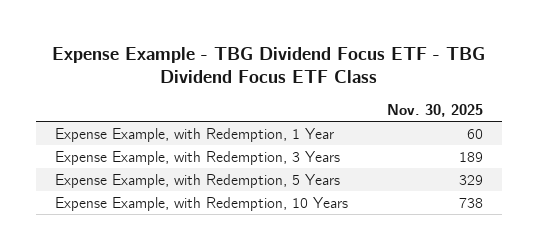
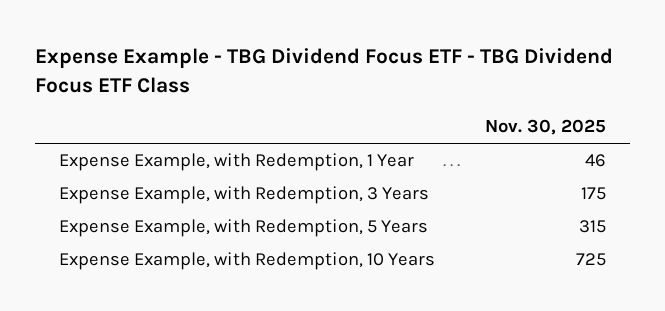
- Expense Example, with Redemption, 1 Year | 60
- Expense Example, with Redemption, 3 Years | 189
- Expense Example, with Redemption, 5 Years | 329
- Expense Example, with Redemption, 10 Years | 738
+ Expense Example, with Redemption, 1 Year | 46
+ Expense Example, with Redemption, 3 Years | 175
+ Expense Example, with Redemption, 5 Years | 315
+ Expense Example, with Redemption, 10 Years | 725

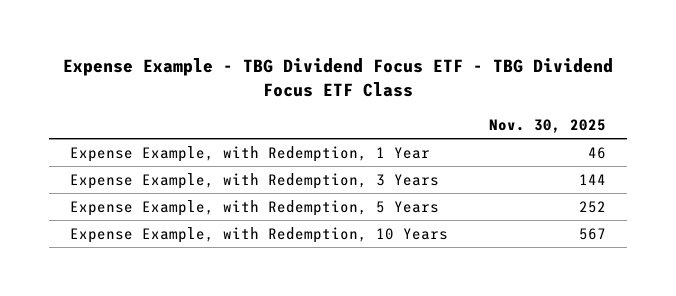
- Expense Example, with Redemption, 3 Years | 175
- Expense Example, with Redemption, 5 Years | 315
- Expense Example, with Redemption, 10 Years | 725
+ Expense Example, with Redemption, 3 Years | 144
+ Expense Example, with Redemption, 5 Years | 252
+ Expense Example, with Redemption, 10 Years | 567

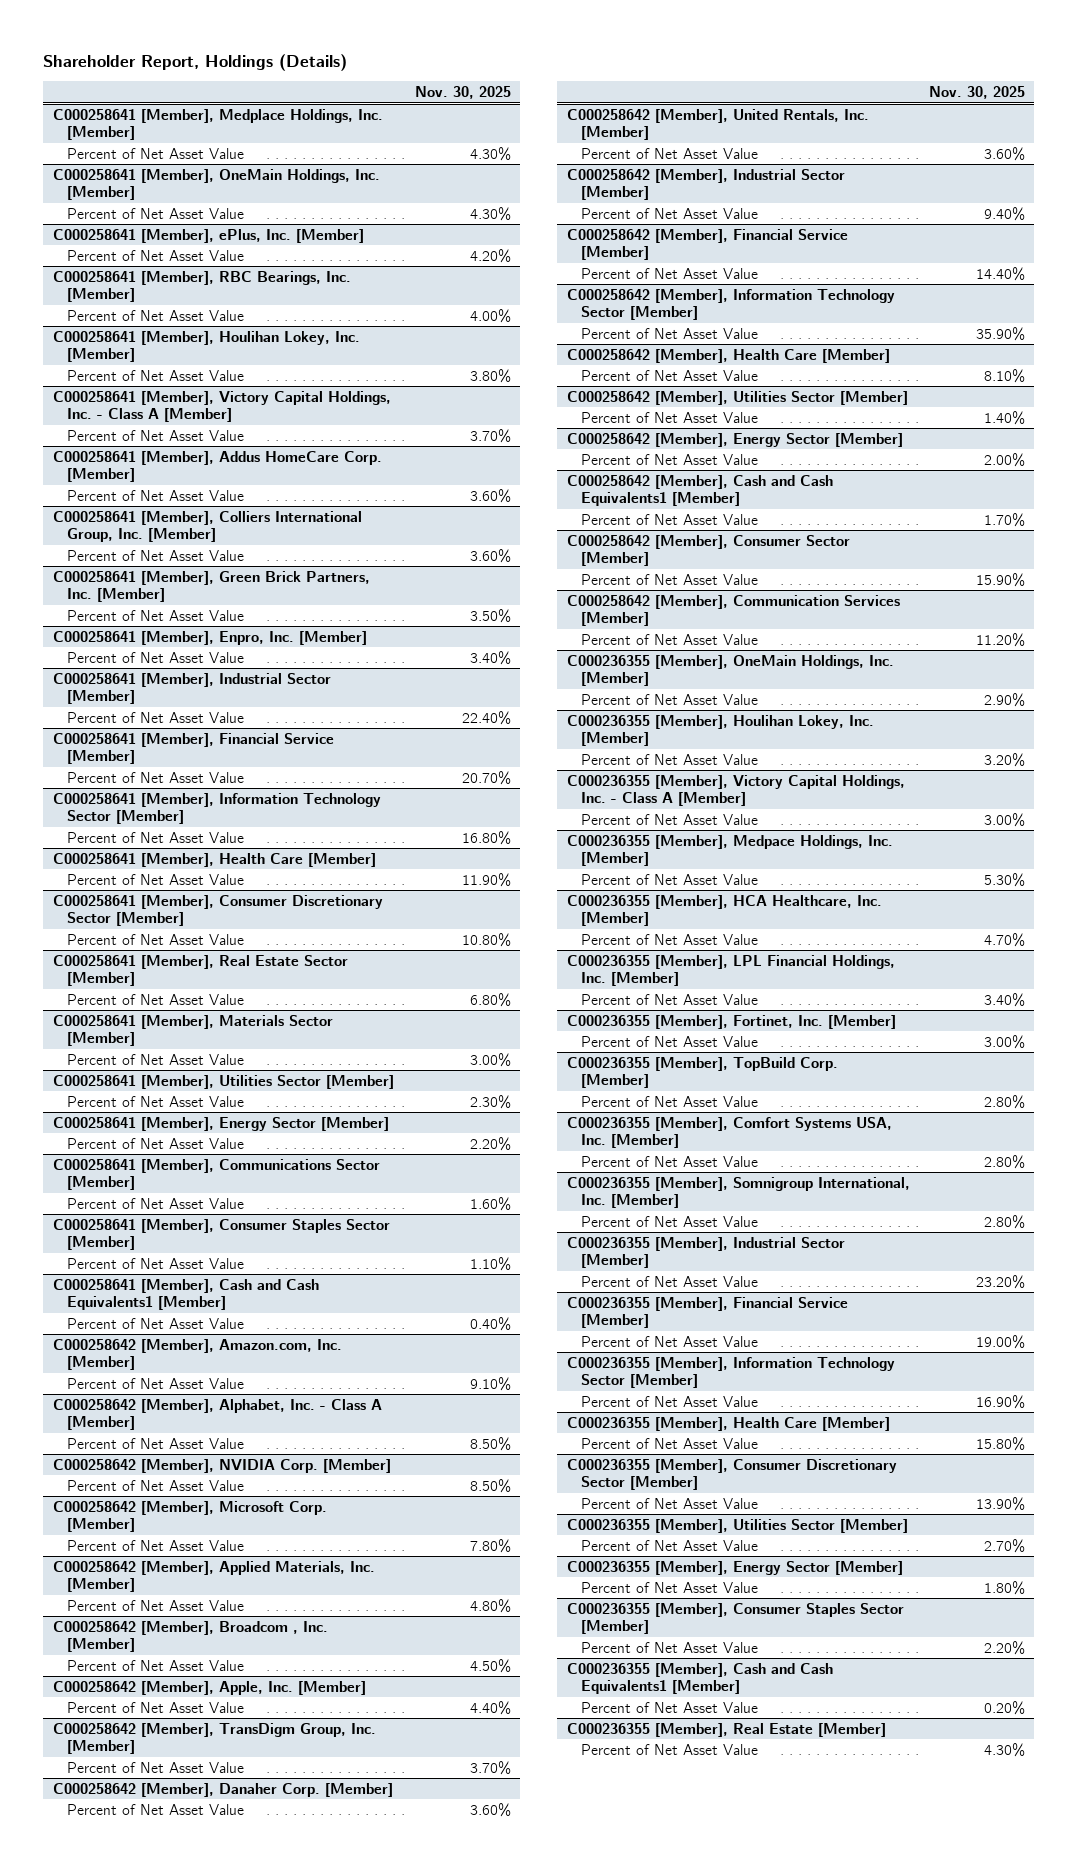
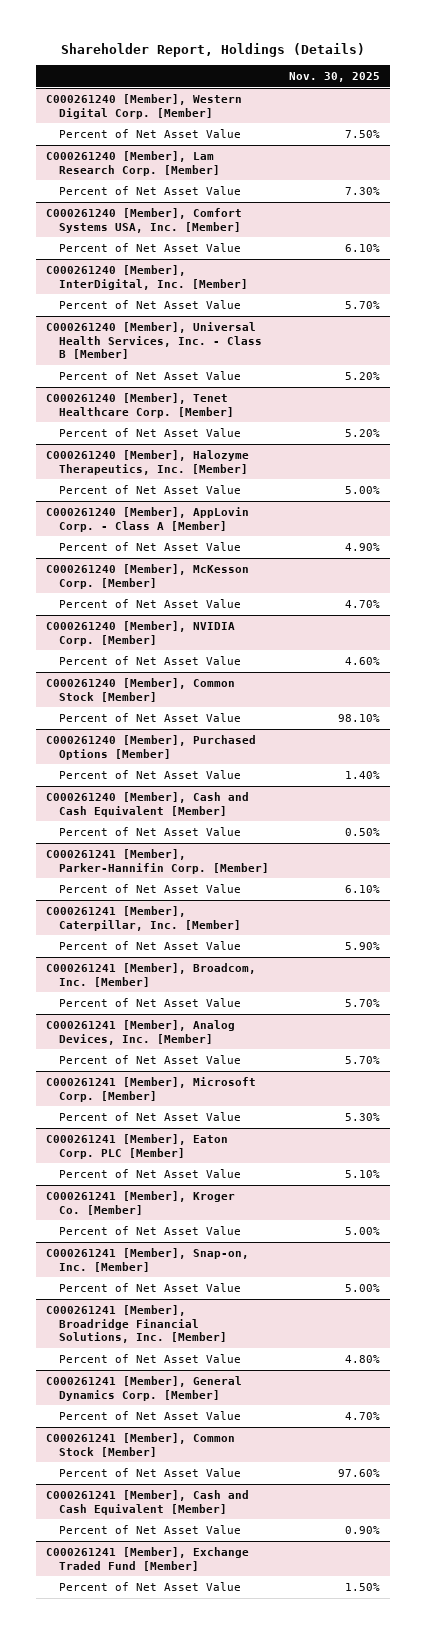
- C000258641 [Member], Medplace Holdings, Inc. [Member]
- Percent of Net Asset Value | 4.30%
- C000258641 [Member], OneMain Holdings, Inc. [Member]
- Percent of Net Asset Value | 4.30%
- C000258641 [Member], ePlus, Inc. [Member]
- Percent of Net Asset Value | 4.20%
- C000258641 [Member], RBC Bearings, Inc. [Member]
- Percent of Net Asset Value | 4.00%
- C000258641 [Member], Houlihan Lokey, Inc. [Member]
- Percent of Net Asset Value | 3.80%
- C000258641 [Member], Victory Capital Holdings, Inc. - Class A [Member]
- Percent of Net Asset Value | 3.70%
- C000258641 [Member], Addus HomeCare Corp. [Member]
- Percent of Net Asset Value | 3.60%
- C000258641 [Member], Colliers International Group, Inc. [Member]
- Percent of Net Asset Value | 3.60%
- C000258641 [Member], Green Brick Partners, Inc. [Member]
- Percent of Net Asset Value | 3.50%
- C000258641 [Member], Enpro, Inc. [Member]
- Percent of Net Asset Value | 3.40%
- C000258641 [Member], Industrial Sector [Member]
- Percent of Net Asset Value | 22.40%
- C000258641 [Member], Financial Service [Member]
- Percent of Net Asset Value | 20.70%
- C000258641 [Member], Information Technology Sector [Member]
- Percent of Net Asset Value | 16.80%
- C000258641 [Member], Health Care [Member]
- Percent of Net Asset Value | 11.90%
- C000258641 [Member], Consumer Discretionary Sector [Member]
- Percent of Net Asset Value | 10.80%
- C000258641 [Member], Real Estate Sector [Member]
- Percent of Net Asset Value | 6.80%
- C000258641 [Member], Materials Sector [Member]
- Percent of Net Asset Value | 3.00%
- C000258641 [Member], Utilities Sector [Member]
- Percent of Net Asset Value | 2.30%
- C000258641 [Member], Energy Sector [Member]
- Percent of Net Asset Value | 2.20%
- C000258641 [Member], Communications Sector [Member]
- Percent of Net Asset Value | 1.60%
- C000258641 [Member], Consumer Staples Sector [Member]
- Percent of Net Asset Value | 1.10%
- C000258641 [Member], Cash and Cash Equivalents1 [Member]
- Percent of Net Asset Value | 0.40%
- C000258642 [Member], Amazon.com, Inc. [Member]
- Percent of Net Asset Value | 9.10%
- C000258642 [Member], Alphabet, Inc. - Class A [Member]
- Percent of Net Asset Value | 8.50%
- C000258642 [Member], NVIDIA Corp. [Member]
- Percent of Net Asset Value | 8.50%
- C000258642 [Member], Microsoft Corp. [Member]
- Percent of Net Asset Value | 7.80%
- C000258642 [Member], Applied Materials, Inc. [Member]
- Percent of Net Asset Value | 4.80%
- C000258642 [Member], Broadcom , Inc. [Member]
- Percent of Net Asset Value | 4.50%
- C000258642 [Member], Apple, Inc. [Member]
- Percent of Net Asset Value | 4.40%
- C000258642 [Member], TransDigm Group, Inc. [Member]
- Percent of Net Asset Value | 3.70%
- C000258642 [Member], Danaher Corp. [Member]
- Percent of Net Asset Value | 3.60%
- C000258642 [Member], United Rentals, Inc. [Member]
- Percent of Net Asset Value | 3.60%
- C000258642 [Member], Industrial Sector [Member]
- Percent of Net Asset Value | 9.40%
- C000258642 [Member], Financial Service [Member]
- Percent of Net Asset Value | 14.40%
- C000258642 [Member], Information Technology Sector [Member]
- Percent of Net Asset Value | 35.90%
- C000258642 [Member], Health Care [Member]
- Percent of Net Asset Value | 8.10%
- C000258642 [Member], Utilities Sector [Member]
+ C000261240 [Member], Western Digital Corp. [Member]
+ Percent of Net Asset Value | 7.50%
+ C000261240 [Member], Lam Research Corp. [Member]
+ Percent of Net Asset Value | 7.30%
+ C000261240 [Member], Comfort Systems USA, Inc. [Member]
+ Percent of Net Asset Value | 6.10%
+ C000261240 [Member], InterDigital, Inc. [Member]
+ Percent of Net Asset Value | 5.70%
+ C000261240 [Member], Universal Health Services, Inc. - Class B [Member]
+ Percent of Net Asset Value | 5.20%
+ C000261240 [Member], Tenet Healthcare Corp. [Member]
+ Percent of Net Asset Value | 5.20%
+ C000261240 [Member], Halozyme Therapeutics, Inc. [Member]
+ Percent of Net Asset Value | 5.00%
+ C000261240 [Member], AppLovin Corp. - Class A [Member]
+ Percent of Net Asset Value | 4.90%
+ C000261240 [Member], McKesson Corp. [Member]
+ Percent of Net Asset Value | 4.70%
+ C000261240 [Member], NVIDIA Corp. [Member]
+ Percent of Net Asset Value | 4.60%
+ C000261240 [Member], Common Stock [Member]
+ Percent of Net Asset Value | 98.10%
+ C000261240 [Member], Purchased Options [Member]
- C000258642 [Member], Energy Sector [Member]
- Percent of Net Asset Value | 2.00%
- C000258642 [Member], Cash and Cash Equivalents1 [Member]
- Percent of Net Asset Value | 1.70%
- C000258642 [Member], Consumer Sector [Member]
- Percent of Net Asset Value | 15.90%
- C000258642 [Member], Communication Services [Member]
- Percent of Net Asset Value | 11.20%
- C000236355 [Member], OneMain Holdings, Inc. [Member]
- Percent of Net Asset Value | 2.90%
- C000236355 [Member], Houlihan Lokey, Inc. [Member]
- Percent of Net Asset Value | 3.20%
- C000236355 [Member], Victory Capital Holdings, Inc. - Class A [Member]
- Percent of Net Asset Value | 3.00%
- C000236355 [Member], Medpace Holdings, Inc. [Member]
+ C000261240 [Member], Cash and Cash Equivalent [Member]
+ Percent of Net Asset Value | 0.50%
+ C000261241 [Member], Parker-Hannifin Corp. [Member]
+ Percent of Net Asset Value | 6.10%
+ C000261241 [Member], Caterpillar, Inc. [Member]
+ Percent of Net Asset Value | 5.90%
+ C000261241 [Member], Broadcom, Inc. [Member]
+ Percent of Net Asset Value | 5.70%
+ C000261241 [Member], Analog Devices, Inc. [Member]
+ Percent of Net Asset Value | 5.70%
+ C000261241 [Member], Microsoft Corp. [Member]
- C000236355 [Member], HCA Healthcare, Inc. [Member]
+ C000261241 [Member], Eaton Corp. PLC [Member]
+ Percent of Net Asset Value | 5.10%
+ C000261241 [Member], Kroger Co. [Member]
+ Percent of Net Asset Value | 5.00%
+ C000261241 [Member], Snap-on, Inc. [Member]
+ Percent of Net Asset Value | 5.00%
+ C000261241 [Member], Broadridge Financial Solutions, Inc. [Member]
+ Percent of Net Asset Value | 4.80%
+ C000261241 [Member], General Dynamics Corp. [Member]
- C000236355 [Member], LPL Financial Holdings, Inc. [Member]
- Percent of Net Asset Value | 3.40%
- C000236355 [Member], Fortinet, Inc. [Member]
- Percent of Net Asset Value | 3.00%
- C000236355 [Member], TopBuild Corp. [Member]
- Percent of Net Asset Value | 2.80%
- C000236355 [Member], Comfort Systems USA, Inc. [Member]
- Percent of Net Asset Value | 2.80%
- C000236355 [Member], Somnigroup International, Inc. [Member]
- Percent of Net Asset Value | 2.80%
- C000236355 [Member], Industrial Sector [Member]
- Percent of Net Asset Value | 23.20%
- C000236355 [Member], Financial Service [Member]
- Percent of Net Asset Value | 19.00%
- C000236355 [Member], Information Technology Sector [Member]
- Percent of Net Asset Value | 16.90%
- C000236355 [Member], Health Care [Member]
- Percent of Net Asset Value | 15.80%
- C000236355 [Member], Consumer Discretionary Sector [Member]
- Percent of Net Asset Value | 13.90%
- C000236355 [Member], Utilities Sector [Member]
- Percent of Net Asset Value | 2.70%
- C000236355 [Member], Energy Sector [Member]
- Percent of Net Asset Value | 1.80%
- C000236355 [Member], Consumer Staples Sector [Member]
- Percent of Net Asset Value | 2.20%
- C000236355 [Member], Cash and Cash Equivalents1 [Member]
- Percent of Net Asset Value | 0.20%
- C000236355 [Member], Real Estate [Member]
- Percent of Net Asset Value | 4.30%
+ C000261241 [Member], Common Stock [Member]
+ Percent of Net Asset Value | 97.60%
+ C000261241 [Member], Cash and Cash Equivalent [Member]
+ Percent of Net Asset Value | 0.90%
+ C000261241 [Member], Exchange Traded Fund [Member]
+ Percent of Net Asset Value | 1.50%

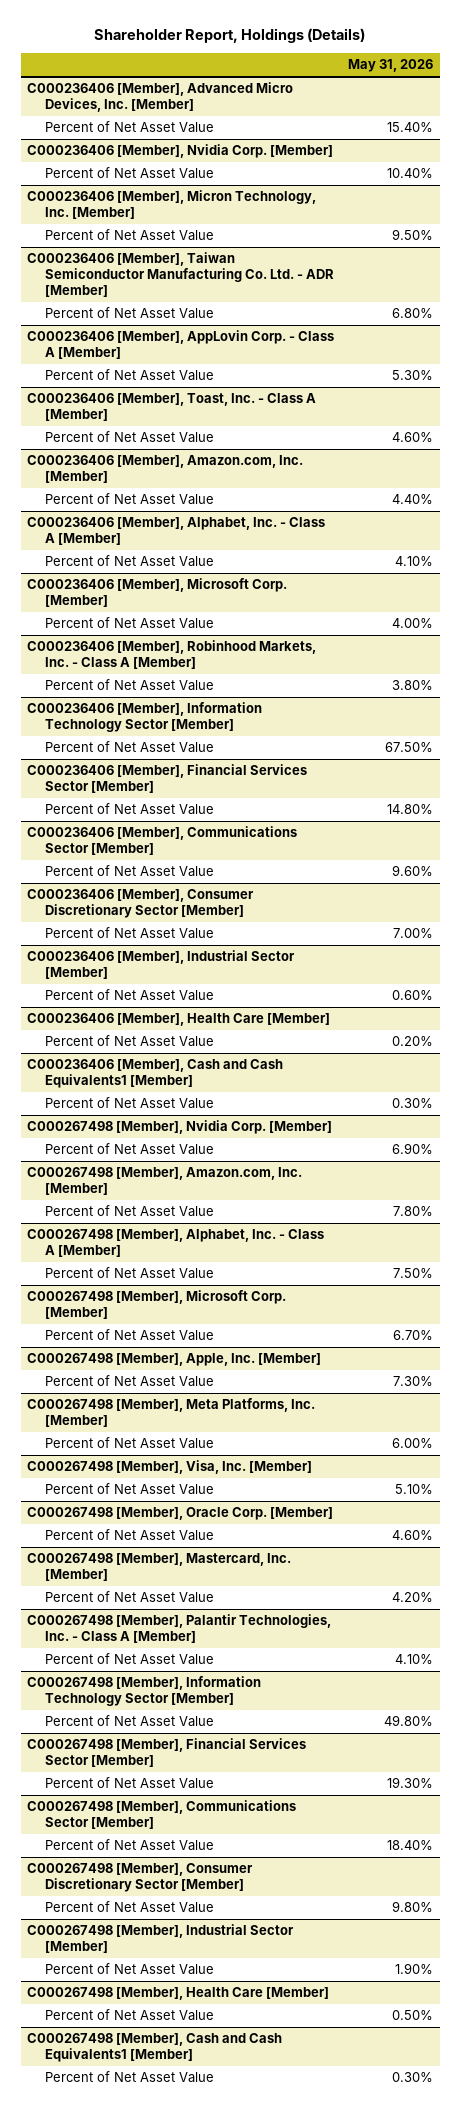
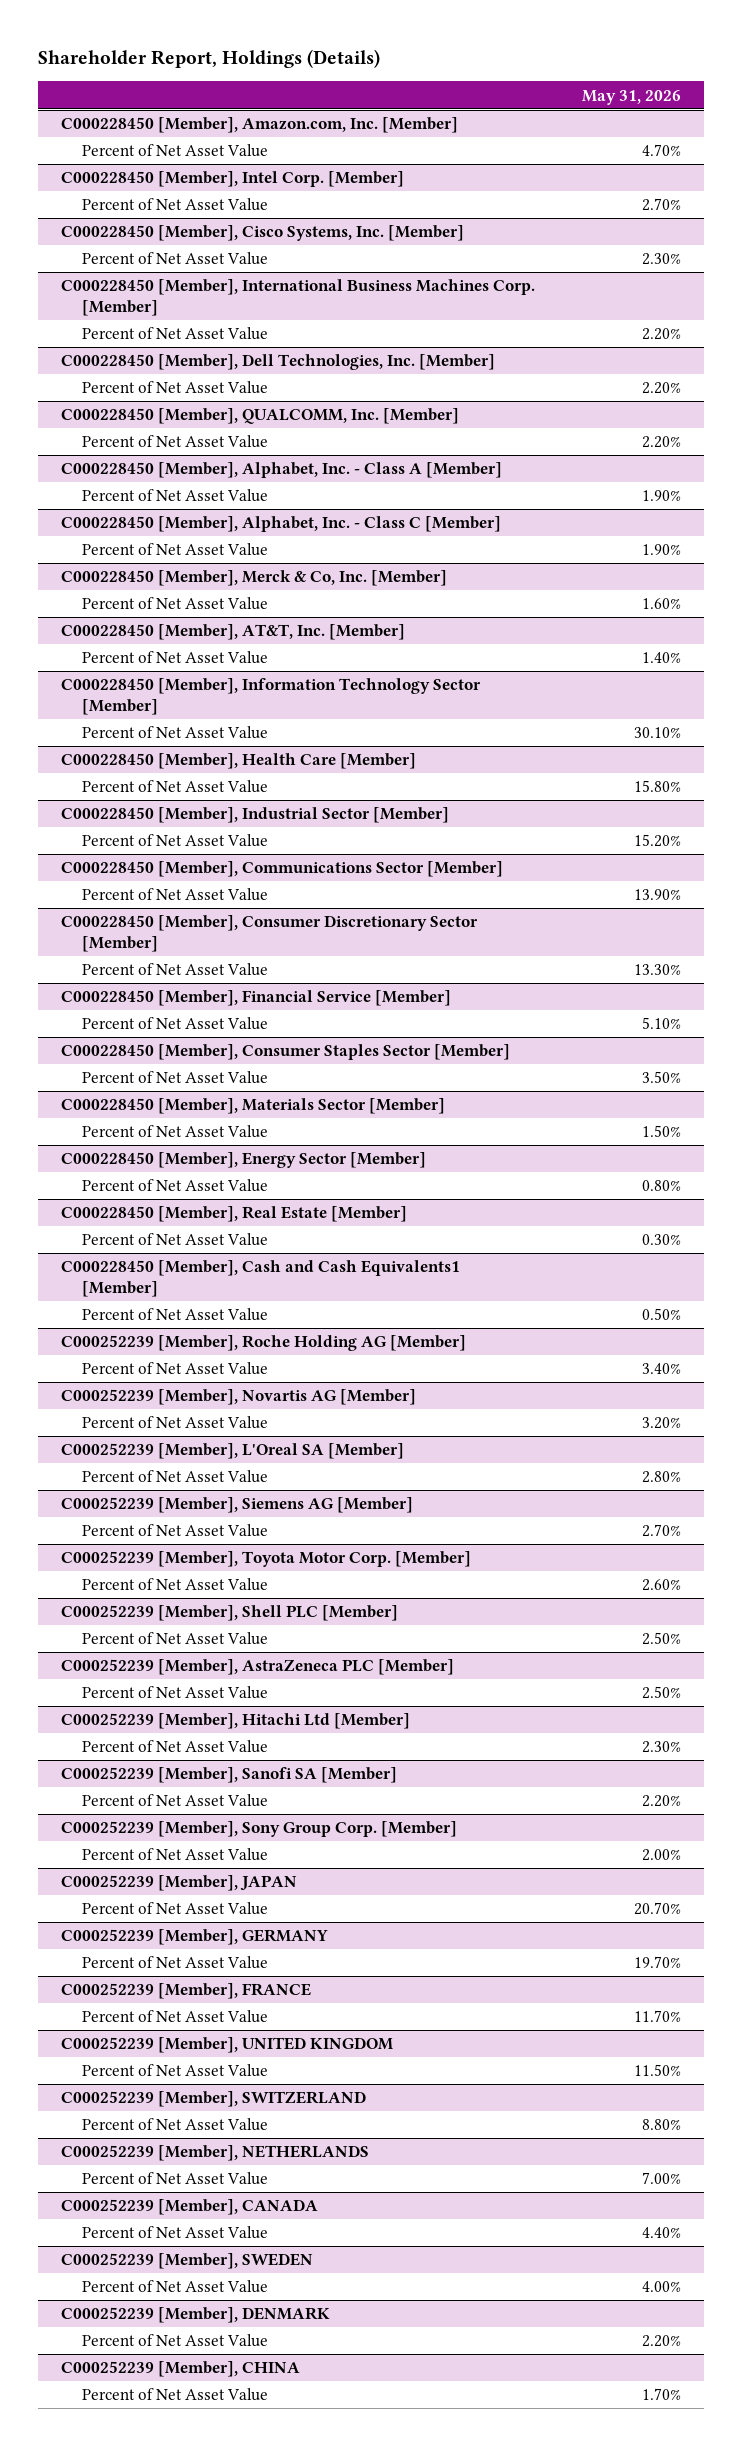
- C000236406 [Member], Advanced Micro Devices, Inc. [Member]
- Percent of Net Asset Value | 15.40%
- C000236406 [Member], Nvidia Corp. [Member]
- Percent of Net Asset Value | 10.40%
- C000236406 [Member], Micron Technology, Inc. [Member]
- Percent of Net Asset Value | 9.50%
- C000236406 [Member], Taiwan Semiconductor Manufacturing Co. Ltd. - ADR [Member]
- Percent of Net Asset Value | 6.80%
- C000236406 [Member], AppLovin Corp. - Class A [Member]
- Percent of Net Asset Value | 5.30%
- C000236406 [Member], Toast, Inc. - Class A [Member]
- Percent of Net Asset Value | 4.60%
- C000236406 [Member], Amazon.com, Inc. [Member]
- Percent of Net Asset Value | 4.40%
- C000236406 [Member], Alphabet, Inc. - Class A [Member]
- Percent of Net Asset Value | 4.10%
- C000236406 [Member], Microsoft Corp. [Member]
- Percent of Net Asset Value | 4.00%
- C000236406 [Member], Robinhood Markets, Inc. - Class A [Member]
- Percent of Net Asset Value | 3.80%
- C000236406 [Member], Information Technology Sector [Member]
- Percent of Net Asset Value | 67.50%
- C000236406 [Member], Financial Services Sector [Member]
- Percent of Net Asset Value | 14.80%
- C000236406 [Member], Communications Sector [Member]
- Percent of Net Asset Value | 9.60%
- C000236406 [Member], Consumer Discretionary Sector [Member]
- Percent of Net Asset Value | 7.00%
- C000236406 [Member], Industrial Sector [Member]
- Percent of Net Asset Value | 0.60%
- C000236406 [Member], Health Care [Member]
- Percent of Net Asset Value | 0.20%
- C000236406 [Member], Cash and Cash Equivalents1 [Member]
- Percent of Net Asset Value | 0.30%
- C000267498 [Member], Nvidia Corp. [Member]
- Percent of Net Asset Value | 6.90%
- C000267498 [Member], Amazon.com, Inc. [Member]
- Percent of Net Asset Value | 7.80%
- C000267498 [Member], Alphabet, Inc. - Class A [Member]
- Percent of Net Asset Value | 7.50%
- C000267498 [Member], Microsoft Corp. [Member]
- Percent of Net Asset Value | 6.70%
- C000267498 [Member], Apple, Inc. [Member]
- Percent of Net Asset Value | 7.30%
- C000267498 [Member], Meta Platforms, Inc. [Member]
- Percent of Net Asset Value | 6.00%
- C000267498 [Member], Visa, Inc. [Member]
- Percent of Net Asset Value | 5.10%
- C000267498 [Member], Oracle Corp. [Member]
- Percent of Net Asset Value | 4.60%
- C000267498 [Member], Mastercard, Inc. [Member]
- Percent of Net Asset Value | 4.20%
- C000267498 [Member], Palantir Technologies, Inc. - Class A [Member]
- Percent of Net Asset Value | 4.10%
- C000267498 [Member], Information Technology Sector [Member]
- Percent of Net Asset Value | 49.80%
- C000267498 [Member], Financial Services Sector [Member]
- Percent of Net Asset Value | 19.30%
- C000267498 [Member], Communications Sector [Member]
- Percent of Net Asset Value | 18.40%
- C000267498 [Member], Consumer Discretionary Sector [Member]
- Percent of Net Asset Value | 9.80%
- C000267498 [Member], Industrial Sector [Member]
+ C000228450 [Member], Amazon.com, Inc. [Member]
+ Percent of Net Asset Value | 4.70%
+ C000228450 [Member], Intel Corp. [Member]
+ Percent of Net Asset Value | 2.70%
+ C000228450 [Member], Cisco Systems, Inc. [Member]
+ Percent of Net Asset Value | 2.30%
+ C000228450 [Member], International Business Machines Corp. [Member]
+ Percent of Net Asset Value | 2.20%
+ C000228450 [Member], Dell Technologies, Inc. [Member]
+ Percent of Net Asset Value | 2.20%
+ C000228450 [Member], QUALCOMM, Inc. [Member]
+ Percent of Net Asset Value | 2.20%
+ C000228450 [Member], Alphabet, Inc. - Class A [Member]
- C000267498 [Member], Health Care [Member]
- Percent of Net Asset Value | 0.50%
- C000267498 [Member], Cash and Cash Equivalents1 [Member]
+ C000228450 [Member], Alphabet, Inc. - Class C [Member]
+ Percent of Net Asset Value | 1.90%
+ C000228450 [Member], Merck & Co, Inc. [Member]
+ Percent of Net Asset Value | 1.60%
+ C000228450 [Member], AT&T, Inc. [Member]
+ Percent of Net Asset Value | 1.40%
+ C000228450 [Member], Information Technology Sector [Member]
+ Percent of Net Asset Value | 30.10%
+ C000228450 [Member], Health Care [Member]
+ Percent of Net Asset Value | 15.80%
+ C000228450 [Member], Industrial Sector [Member]
+ Percent of Net Asset Value | 15.20%
+ C000228450 [Member], Communications Sector [Member]
+ Percent of Net Asset Value | 13.90%
+ C000228450 [Member], Consumer Discretionary Sector [Member]
+ Percent of Net Asset Value | 13.30%
+ C000228450 [Member], Financial Service [Member]
+ Percent of Net Asset Value | 5.10%
+ C000228450 [Member], Consumer Staples Sector [Member]
+ Percent of Net Asset Value | 3.50%
+ C000228450 [Member], Materials Sector [Member]
+ Percent of Net Asset Value | 1.50%
+ C000228450 [Member], Energy Sector [Member]
+ Percent of Net Asset Value | 0.80%
+ C000228450 [Member], Real Estate [Member]
+ C000228450 [Member], Cash and Cash Equivalents1 [Member]
+ Percent of Net Asset Value | 0.50%
+ C000252239 [Member], Roche Holding AG [Member]
+ Percent of Net Asset Value | 3.40%
+ C000252239 [Member], Novartis AG [Member]
+ Percent of Net Asset Value | 3.20%
+ C000252239 [Member], L'Oreal SA [Member]
+ Percent of Net Asset Value | 2.80%
+ C000252239 [Member], Siemens AG [Member]
+ Percent of Net Asset Value | 2.70%
+ C000252239 [Member], Toyota Motor Corp. [Member]
+ Percent of Net Asset Value | 2.60%
+ C000252239 [Member], Shell PLC [Member]
+ Percent of Net Asset Value | 2.50%
+ C000252239 [Member], AstraZeneca PLC [Member]
+ Percent of Net Asset Value | 2.50%
+ C000252239 [Member], Hitachi Ltd [Member]
+ Percent of Net Asset Value | 2.30%
+ C000252239 [Member], Sanofi SA [Member]
+ Percent of Net Asset Value | 2.20%
+ C000252239 [Member], Sony Group Corp. [Member]
+ Percent of Net Asset Value | 2.00%
+ C000252239 [Member], JAPAN
+ Percent of Net Asset Value | 20.70%
+ C000252239 [Member], GERMANY
+ Percent of Net Asset Value | 19.70%
+ C000252239 [Member], FRANCE
+ Percent of Net Asset Value | 11.70%
+ C000252239 [Member], UNITED KINGDOM
+ Percent of Net Asset Value | 11.50%
+ C000252239 [Member], SWITZERLAND
+ Percent of Net Asset Value | 8.80%
+ C000252239 [Member], NETHERLANDS
+ Percent of Net Asset Value | 7.00%
+ C000252239 [Member], CANADA
+ Percent of Net Asset Value | 4.40%
+ C000252239 [Member], SWEDEN
+ Percent of Net Asset Value | 4.00%
+ C000252239 [Member], DENMARK
+ Percent of Net Asset Value | 2.20%
+ C000252239 [Member], CHINA
+ Percent of Net Asset Value | 1.70%

